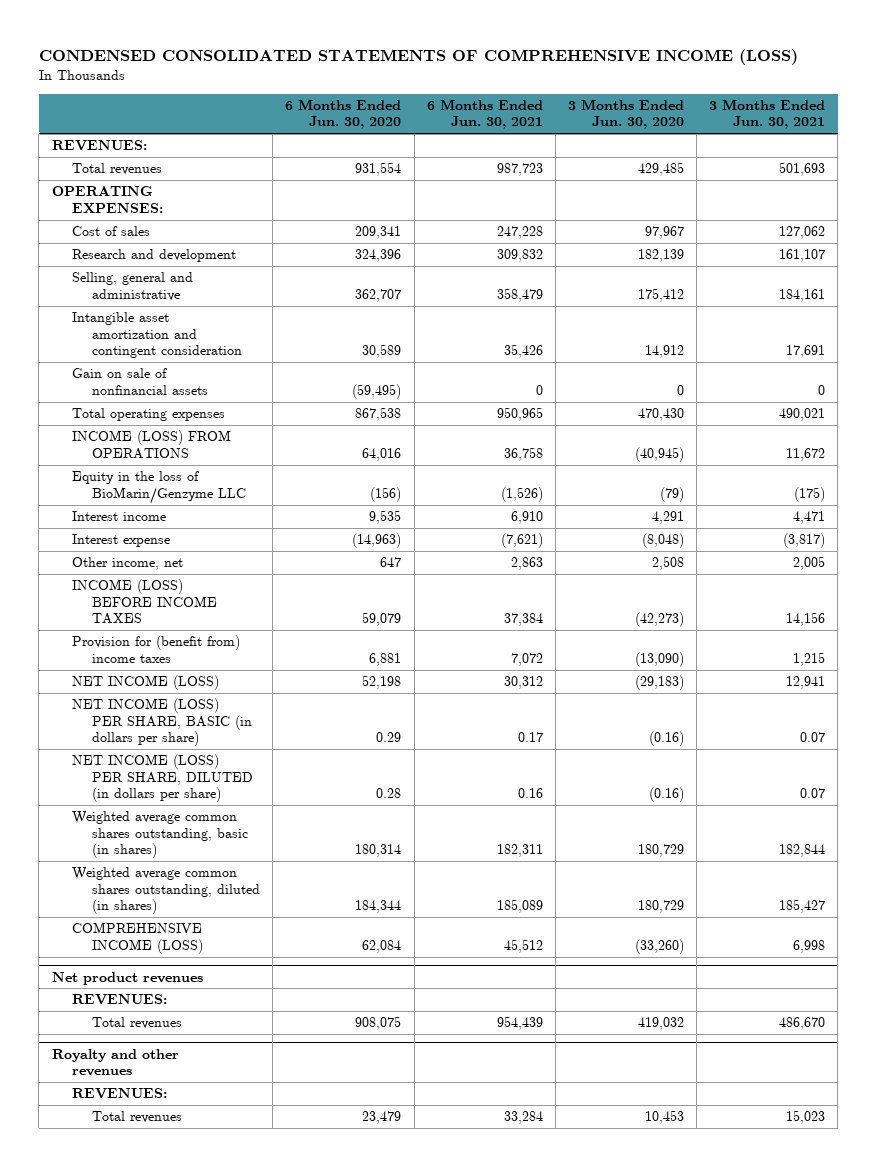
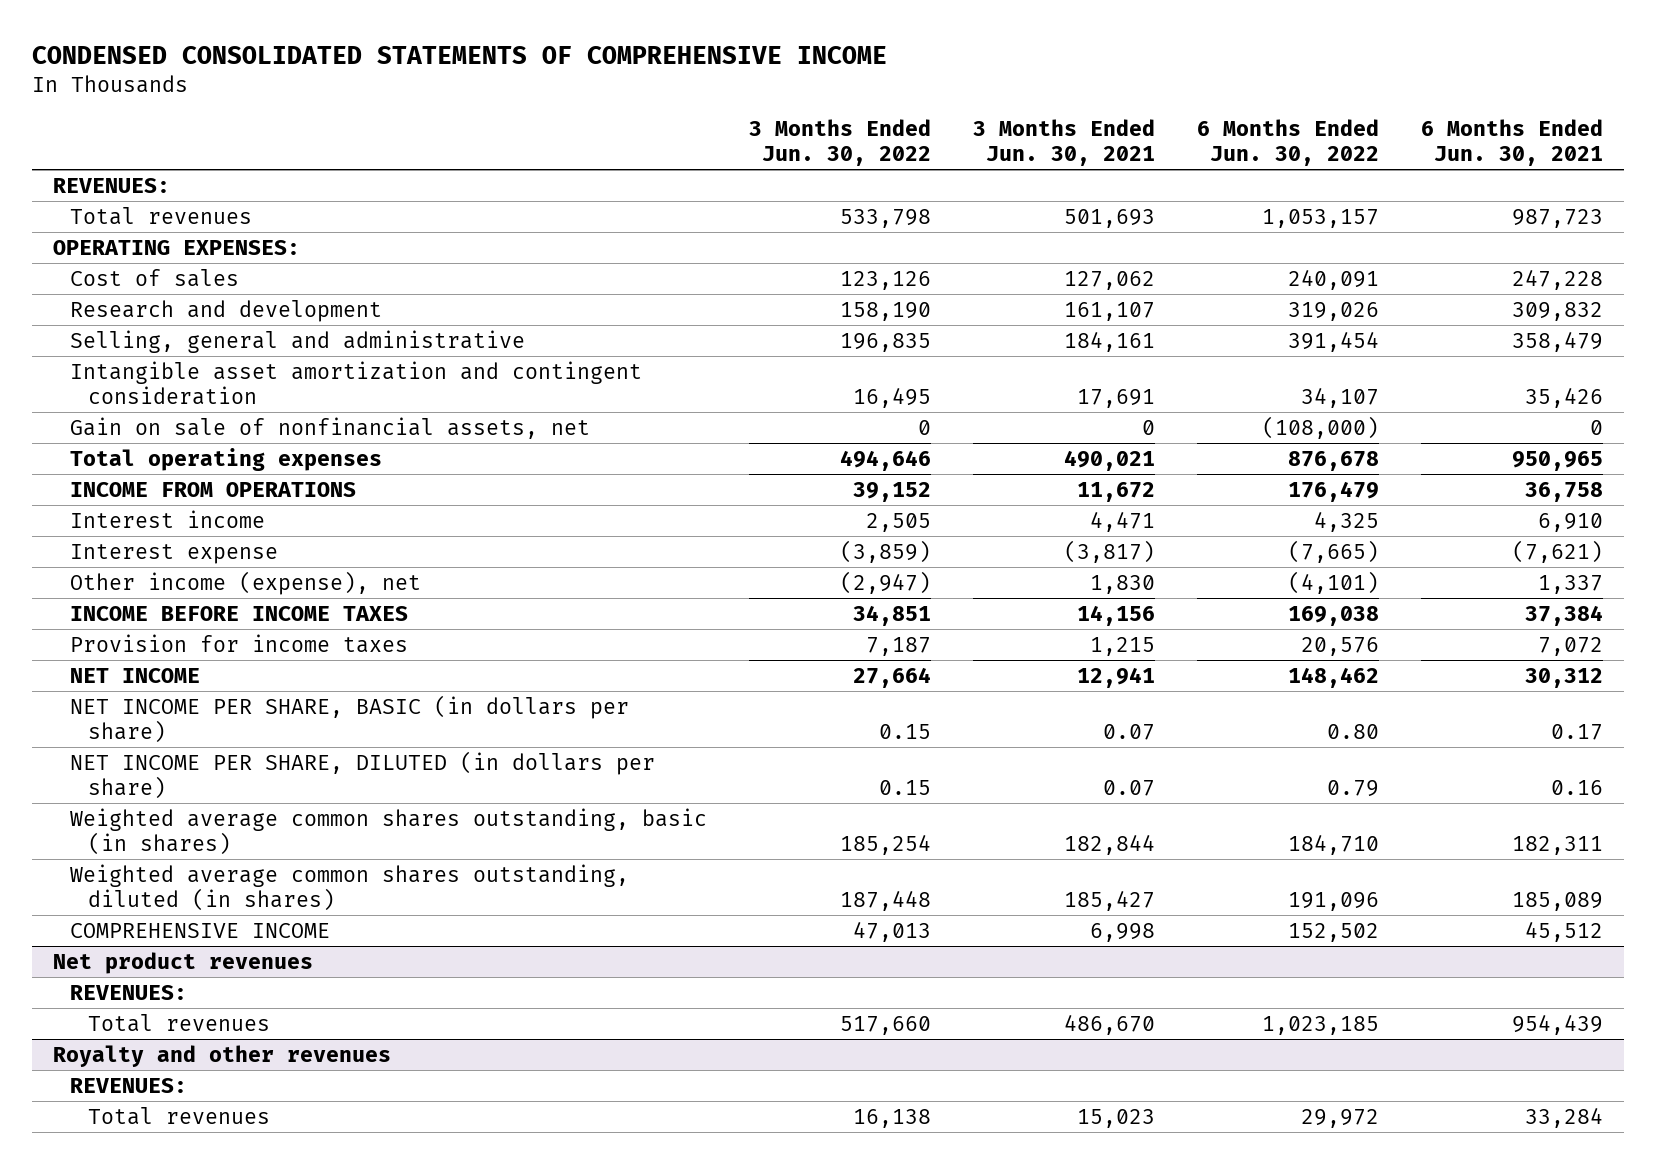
- CONDENSED CONSOLIDATED STATEMENTS OF COMPREHENSIVE INCOME (LOSS)
+ CONDENSED CONSOLIDATED STATEMENTS OF COMPREHENSIVE INCOME
- | 6 Months Ended Jun. 30, 2020 | 6 Months Ended Jun. 30, 2021 | 3 Months Ended Jun. 30, 2020 | 3 Months Ended Jun. 30, 2021
+ | 3 Months Ended Jun. 30, 2022 | 3 Months Ended Jun. 30, 2021 | 6 Months Ended Jun. 30, 2022 | 6 Months Ended Jun. 30, 2021
- Gain on sale of nonfinancial assets | (59,495) | 0 | 0 | 0
+ Gain on sale of nonfinancial assets, net | 0 | 0 | (108,000) | 0
- INCOME (LOSS) FROM OPERATIONS | 64,016 | 36,758 | (40,945) | 11,672
- Equity in the loss of BioMarin/Genzyme LLC | (156) | (1,526) | (79) | (175)
+ INCOME FROM OPERATIONS | 39,152 | 11,672 | 176,479 | 36,758
- Other income, net | 647 | 2,863 | 2,508 | 2,005
- INCOME (LOSS) BEFORE INCOME TAXES | 59,079 | 37,384 | (42,273) | 14,156
- Provision for (benefit from) income taxes | 6,881 | 7,072 | (13,090) | 1,215
- NET INCOME (LOSS) | 52,198 | 30,312 | (29,183) | 12,941
- NET INCOME (LOSS) PER SHARE, BASIC (in dollars per share) | 0.29 | 0.17 | (0.16) | 0.07
- NET INCOME (LOSS) PER SHARE, DILUTED (in dollars per share) | 0.28 | 0.16 | (0.16) | 0.07
+ Other income (expense), net | (2,947) | 1,830 | (4,101) | 1,337
+ INCOME BEFORE INCOME TAXES | 34,851 | 14,156 | 169,038 | 37,384
+ Provision for income taxes | 7,187 | 1,215 | 20,576 | 7,072
+ NET INCOME | 27,664 | 12,941 | 148,462 | 30,312
+ NET INCOME PER SHARE, BASIC (in dollars per share) | 0.15 | 0.07 | 0.80 | 0.17
+ NET INCOME PER SHARE, DILUTED (in dollars per share) | 0.15 | 0.07 | 0.79 | 0.16
- COMPREHENSIVE INCOME (LOSS) | 62,084 | 45,512 | (33,260) | 6,998
+ COMPREHENSIVE INCOME | 47,013 | 6,998 | 152,502 | 45,512

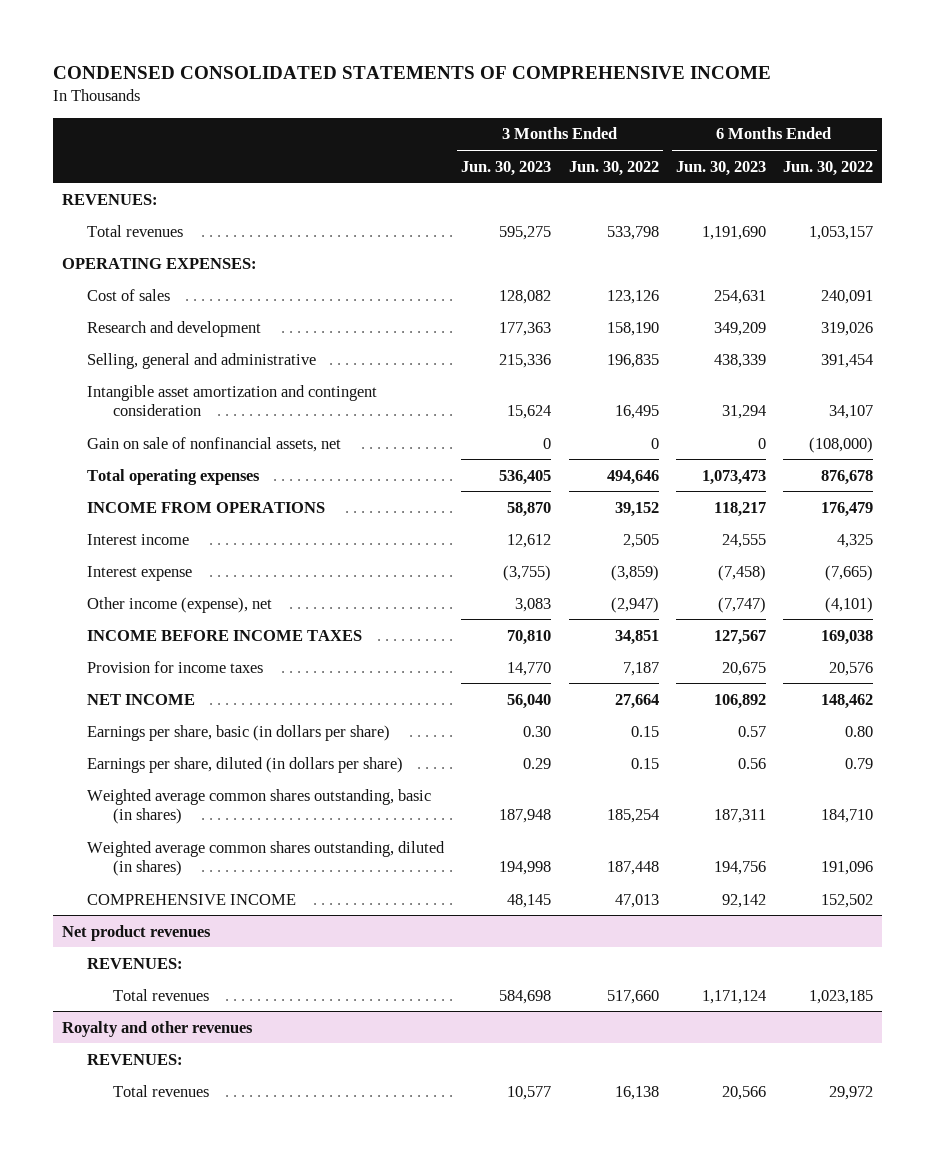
- | 3 Months Ended Jun. 30, 2022 | 3 Months Ended Jun. 30, 2021 | 6 Months Ended Jun. 30, 2022 | 6 Months Ended Jun. 30, 2021
+ | 3 Months Ended Jun. 30, 2023 | 3 Months Ended Jun. 30, 2022 | 6 Months Ended Jun. 30, 2023 | 6 Months Ended Jun. 30, 2022
- NET INCOME PER SHARE, BASIC (in dollars per share) | 0.15 | 0.07 | 0.80 | 0.17
- NET INCOME PER SHARE, DILUTED (in dollars per share) | 0.15 | 0.07 | 0.79 | 0.16
+ Earnings per share, basic (in dollars per share) | 0.30 | 0.15 | 0.57 | 0.80
+ Earnings per share, diluted (in dollars per share) | 0.29 | 0.15 | 0.56 | 0.79

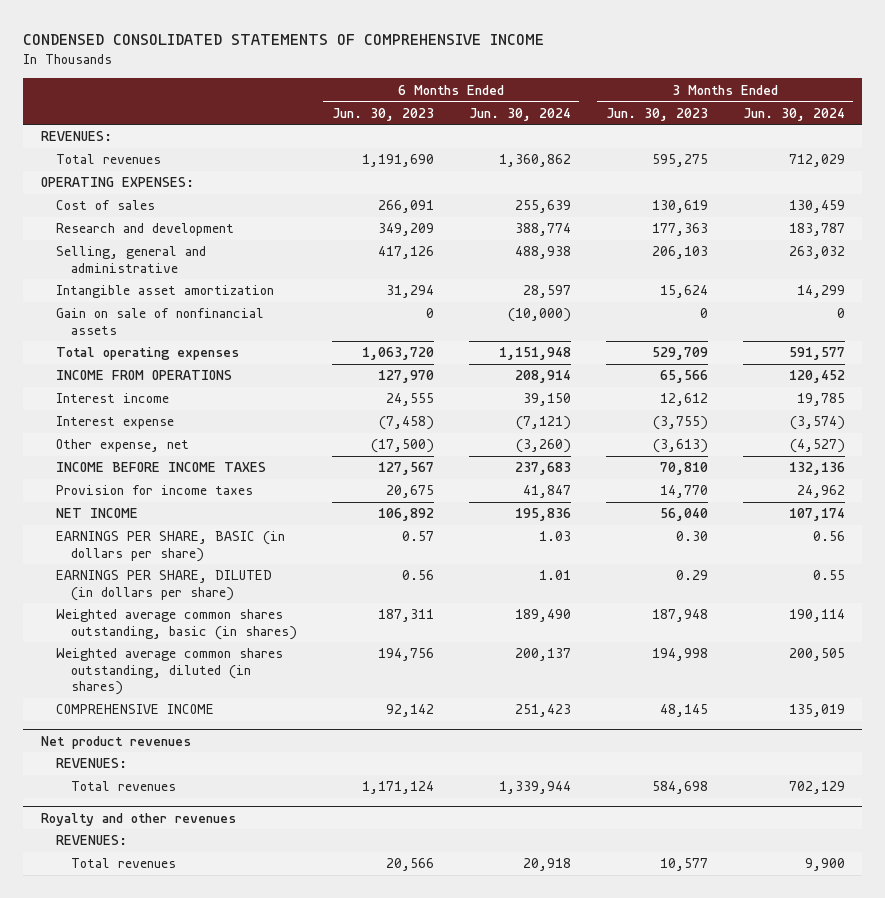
- | 3 Months Ended Jun. 30, 2023 | 3 Months Ended Jun. 30, 2022 | 6 Months Ended Jun. 30, 2023 | 6 Months Ended Jun. 30, 2022
+ | 6 Months Ended Jun. 30, 2023 | 6 Months Ended Jun. 30, 2024 | 3 Months Ended Jun. 30, 2023 | 3 Months Ended Jun. 30, 2024
- Cost of sales | 128,082 | 123,126 | 254,631 | 240,091
+ Cost of sales | 266,091 | 255,639 | 130,619 | 130,459
- Selling, general and administrative | 215,336 | 196,835 | 438,339 | 391,454
- Intangible asset amortization and contingent consideration | 15,624 | 16,495 | 31,294 | 34,107
- Gain on sale of nonfinancial assets, net | 0 | 0 | 0 | (108,000)
- Total operating expenses | 536,405 | 494,646 | 1,073,473 | 876,678
- INCOME FROM OPERATIONS | 58,870 | 39,152 | 118,217 | 176,479
+ Selling, general and administrative | 417,126 | 488,938 | 206,103 | 263,032
+ Intangible asset amortization | 31,294 | 28,597 | 15,624 | 14,299
+ Gain on sale of nonfinancial assets | 0 | (10,000) | 0 | 0
+ Total operating expenses | 1,063,720 | 1,151,948 | 529,709 | 591,577
+ INCOME FROM OPERATIONS | 127,970 | 208,914 | 65,566 | 120,452
- Other income (expense), net | 3,083 | (2,947) | (7,747) | (4,101)
+ Other expense, net | (17,500) | (3,260) | (3,613) | (4,527)
- Earnings per share, basic (in dollars per share) | 0.30 | 0.15 | 0.57 | 0.80
- Earnings per share, diluted (in dollars per share) | 0.29 | 0.15 | 0.56 | 0.79
+ EARNINGS PER SHARE, BASIC (in dollars per share) | 0.57 | 1.03 | 0.30 | 0.56
+ EARNINGS PER SHARE, DILUTED (in dollars per share) | 0.56 | 1.01 | 0.29 | 0.55

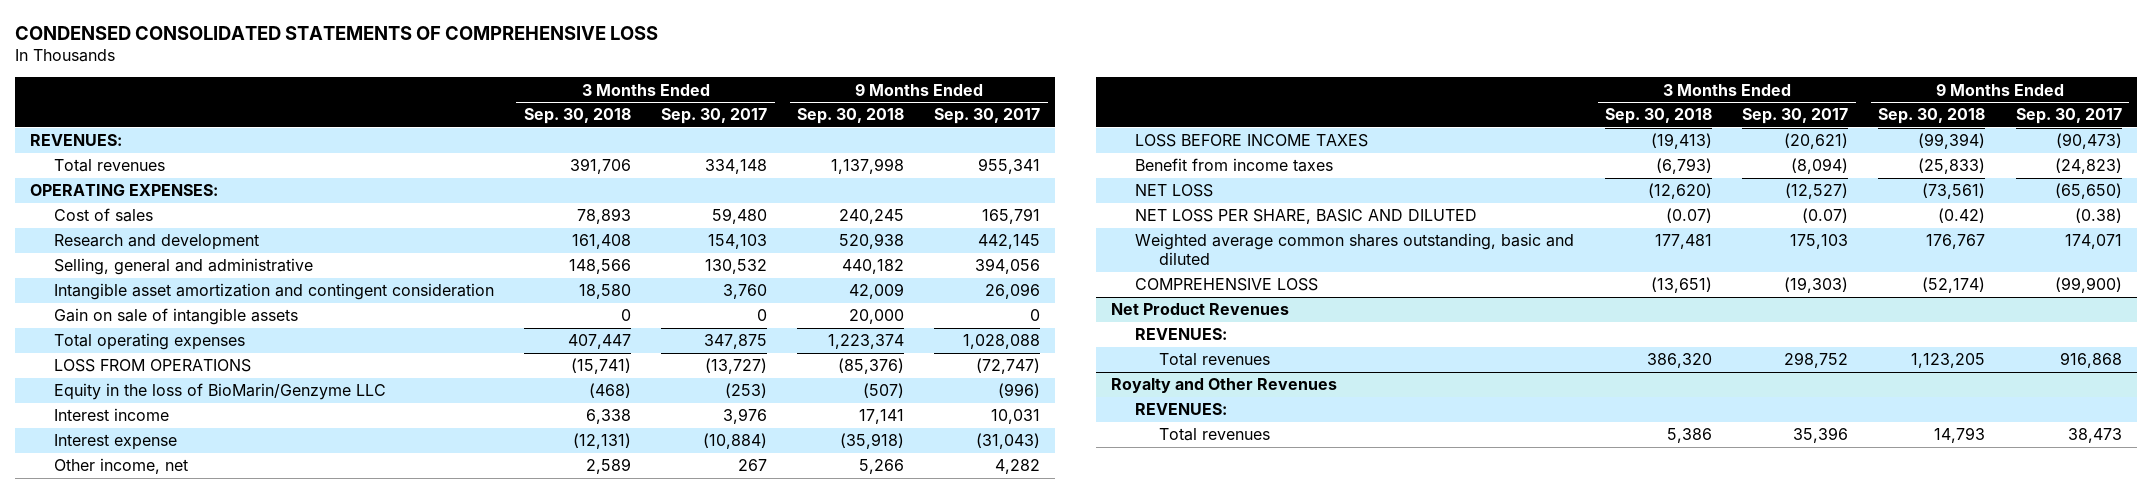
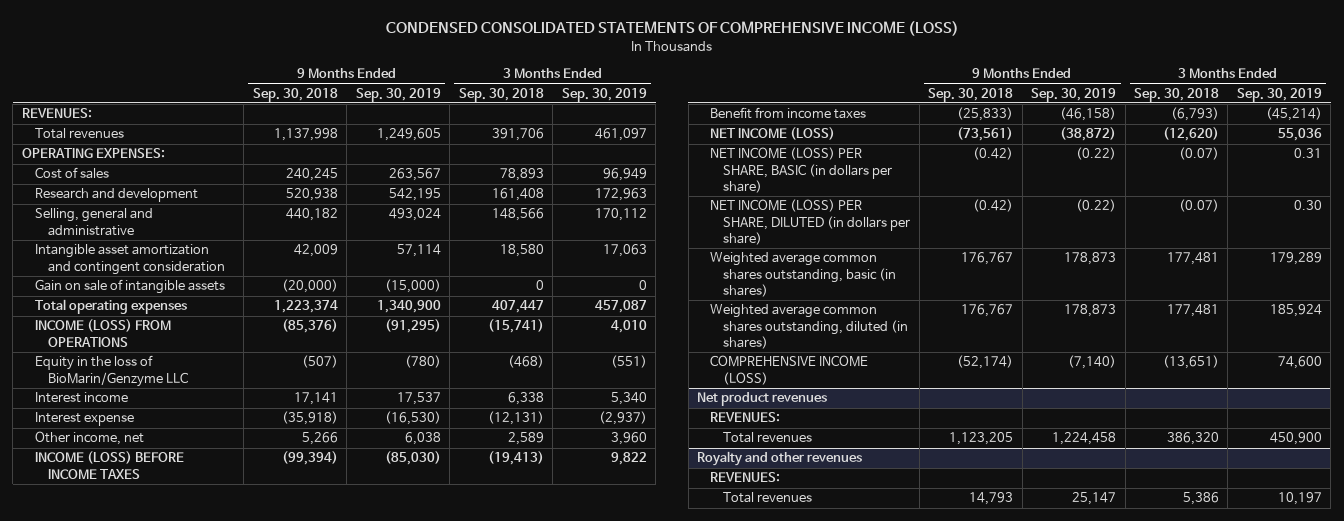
- CONDENSED CONSOLIDATED STATEMENTS OF COMPREHENSIVE LOSS
+ CONDENSED CONSOLIDATED STATEMENTS OF COMPREHENSIVE INCOME (LOSS)
- | 3 Months Ended Sep. 30, 2018 | 3 Months Ended Sep. 30, 2017 | 9 Months Ended Sep. 30, 2018 | 9 Months Ended Sep. 30, 2017
+ | 9 Months Ended Sep. 30, 2018 | 9 Months Ended Sep. 30, 2019 | 3 Months Ended Sep. 30, 2018 | 3 Months Ended Sep. 30, 2019
- Gain on sale of intangible assets | 0 | 0 | 20,000 | 0
+ Gain on sale of intangible assets | (20,000) | (15,000) | 0 | 0
- LOSS FROM OPERATIONS | (15,741) | (13,727) | (85,376) | (72,747)
+ INCOME (LOSS) FROM OPERATIONS | (85,376) | (91,295) | (15,741) | 4,010
- LOSS BEFORE INCOME TAXES | (19,413) | (20,621) | (99,394) | (90,473)
+ INCOME (LOSS) BEFORE INCOME TAXES | (99,394) | (85,030) | (19,413) | 9,822
- NET LOSS | (12,620) | (12,527) | (73,561) | (65,650)
- NET LOSS PER SHARE, BASIC AND DILUTED | (0.07) | (0.07) | (0.42) | (0.38)
- Weighted average common shares outstanding, basic and diluted | 177,481 | 175,103 | 176,767 | 174,071
- COMPREHENSIVE LOSS | (13,651) | (19,303) | (52,174) | (99,900)
- Net Product Revenues
+ NET INCOME (LOSS) | (73,561) | (38,872) | (12,620) | 55,036
+ NET INCOME (LOSS) PER SHARE, BASIC (in dollars per share) | (0.42) | (0.22) | (0.07) | 0.31
+ NET INCOME (LOSS) PER SHARE, DILUTED (in dollars per share) | (0.42) | (0.22) | (0.07) | 0.30
+ Weighted average common shares outstanding, basic (in shares) | 176,767 | 178,873 | 177,481 | 179,289
+ Weighted average common shares outstanding, diluted (in shares) | 176,767 | 178,873 | 177,481 | 185,924
+ COMPREHENSIVE INCOME (LOSS) | (52,174) | (7,140) | (13,651) | 74,600
+ Net product revenues
- Royalty and Other Revenues
+ Royalty and other revenues

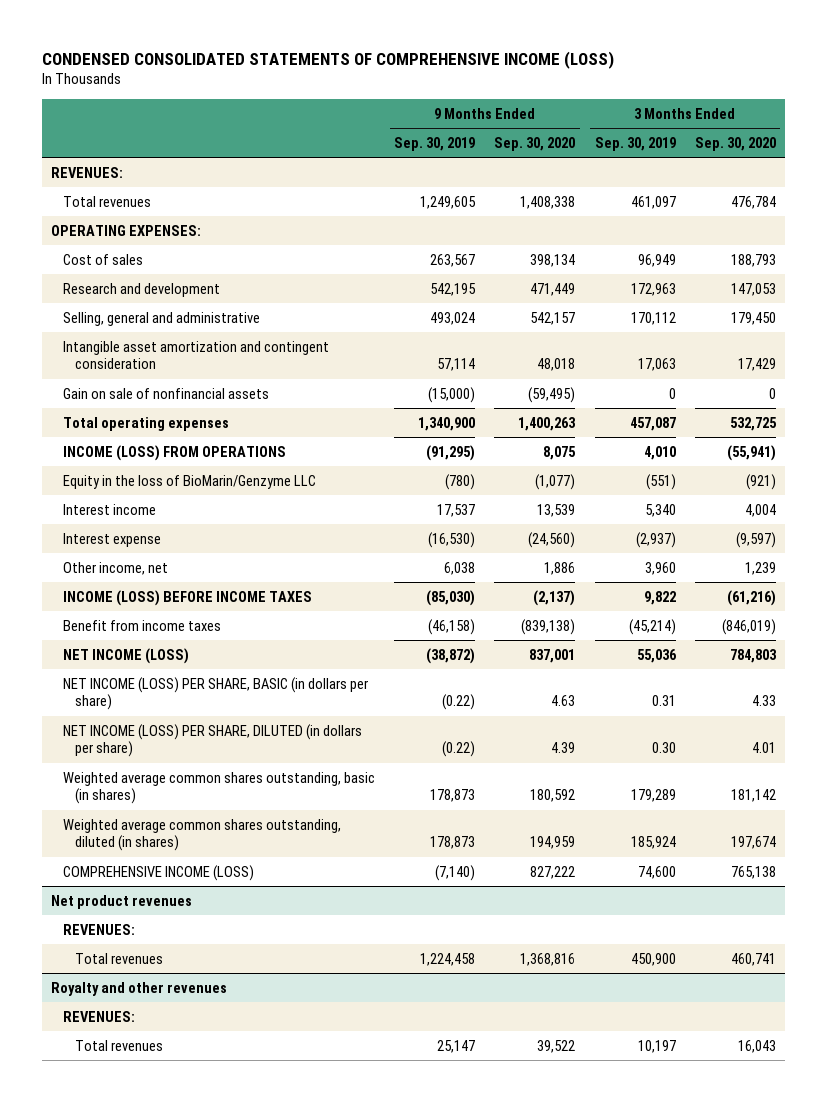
- | 9 Months Ended Sep. 30, 2018 | 9 Months Ended Sep. 30, 2019 | 3 Months Ended Sep. 30, 2018 | 3 Months Ended Sep. 30, 2019
+ | 9 Months Ended Sep. 30, 2019 | 9 Months Ended Sep. 30, 2020 | 3 Months Ended Sep. 30, 2019 | 3 Months Ended Sep. 30, 2020
- Gain on sale of intangible assets | (20,000) | (15,000) | 0 | 0
+ Gain on sale of nonfinancial assets | (15,000) | (59,495) | 0 | 0

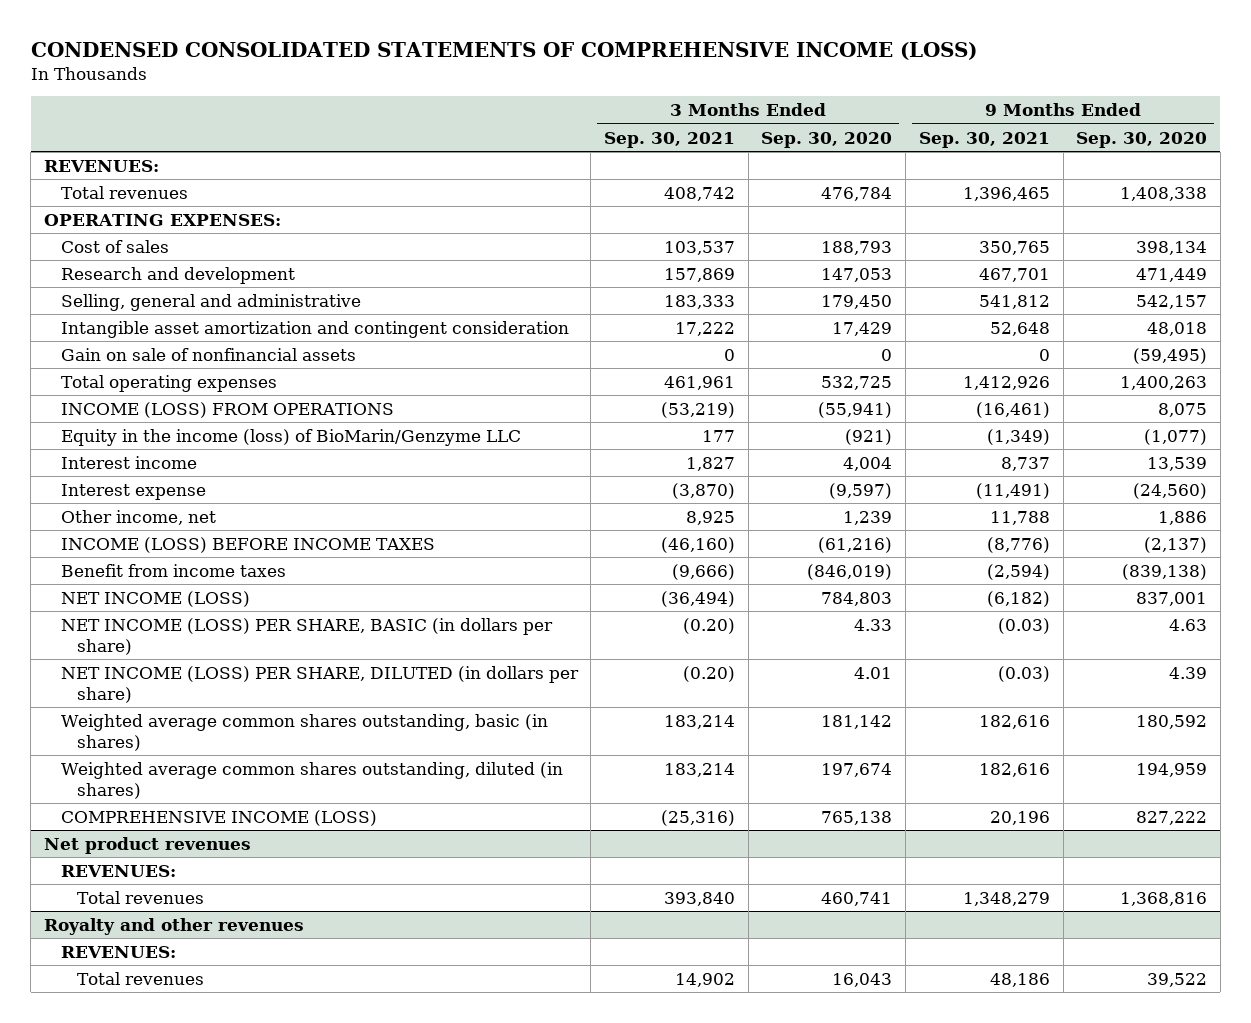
- | 9 Months Ended Sep. 30, 2019 | 9 Months Ended Sep. 30, 2020 | 3 Months Ended Sep. 30, 2019 | 3 Months Ended Sep. 30, 2020
+ | 3 Months Ended Sep. 30, 2021 | 3 Months Ended Sep. 30, 2020 | 9 Months Ended Sep. 30, 2021 | 9 Months Ended Sep. 30, 2020
- Equity in the loss of BioMarin/Genzyme LLC | (780) | (1,077) | (551) | (921)
+ Equity in the income (loss) of BioMarin/Genzyme LLC | 177 | (921) | (1,349) | (1,077)

